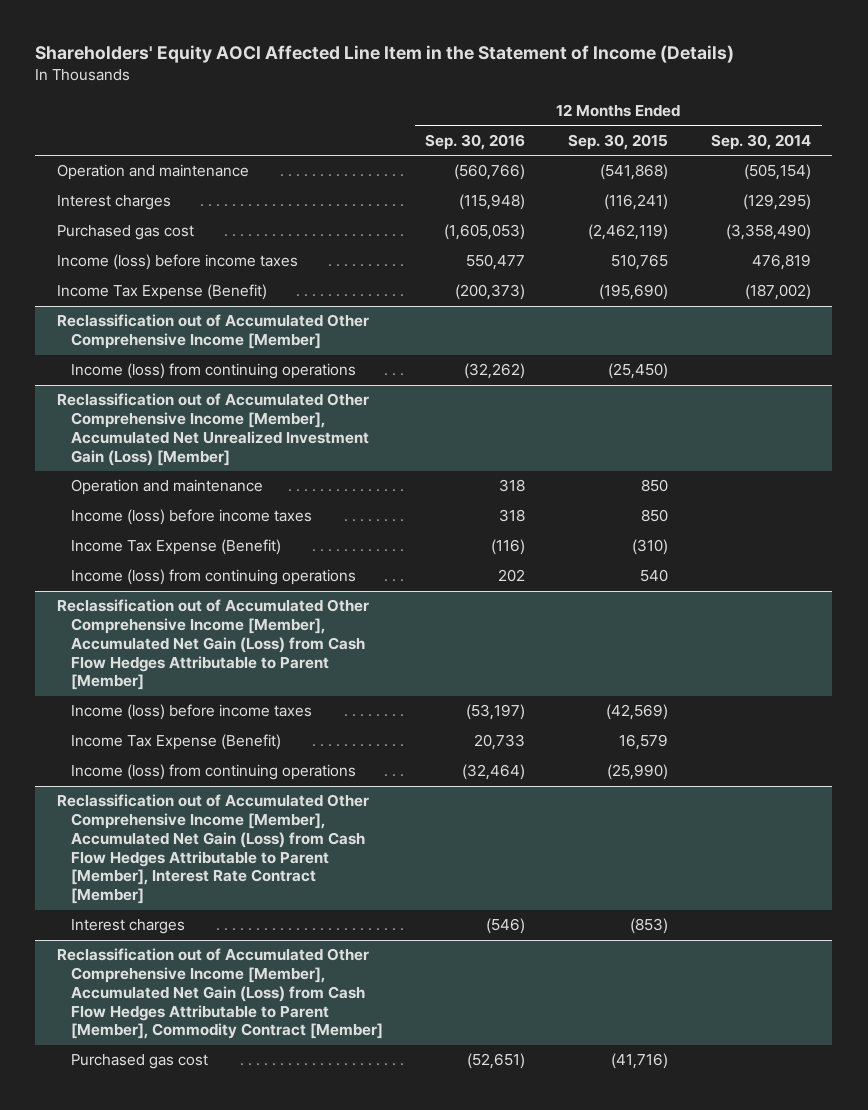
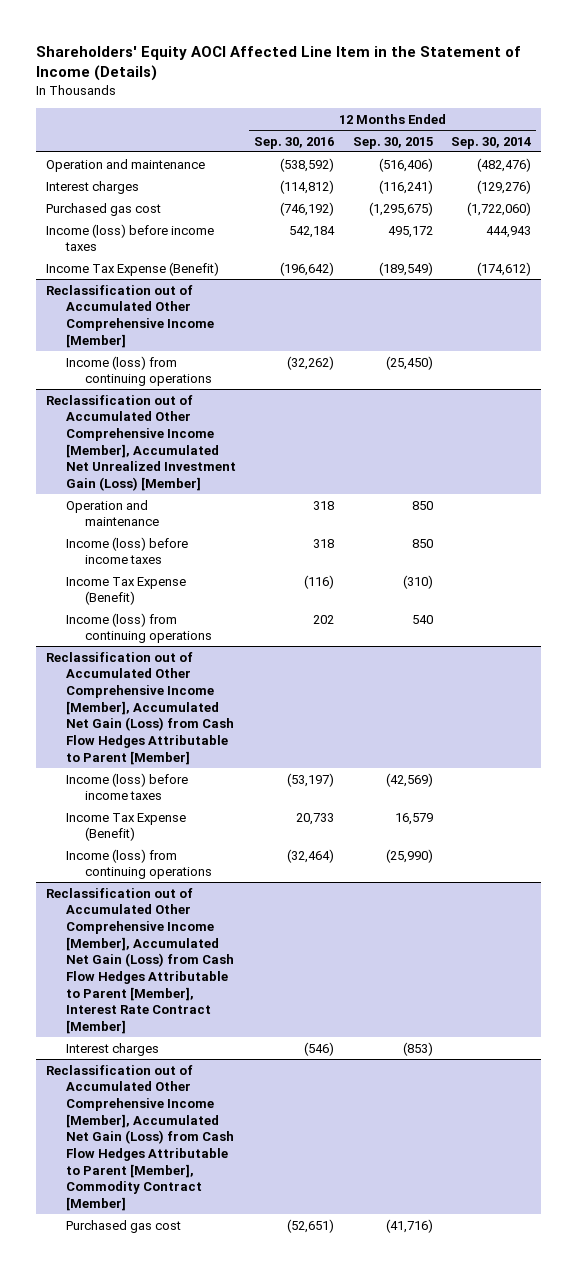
- Operation and maintenance | (560,766) | (541,868) | (505,154)
- Interest charges | (115,948) | (116,241) | (129,295)
- Purchased gas cost | (1,605,053) | (2,462,119) | (3,358,490)
- Income (loss) before income taxes | 550,477 | 510,765 | 476,819
- Income Tax Expense (Benefit) | (200,373) | (195,690) | (187,002)
+ Operation and maintenance | (538,592) | (516,406) | (482,476)
+ Interest charges | (114,812) | (116,241) | (129,276)
+ Purchased gas cost | (746,192) | (1,295,675) | (1,722,060)
+ Income (loss) before income taxes | 542,184 | 495,172 | 444,943
+ Income Tax Expense (Benefit) | (196,642) | (189,549) | (174,612)

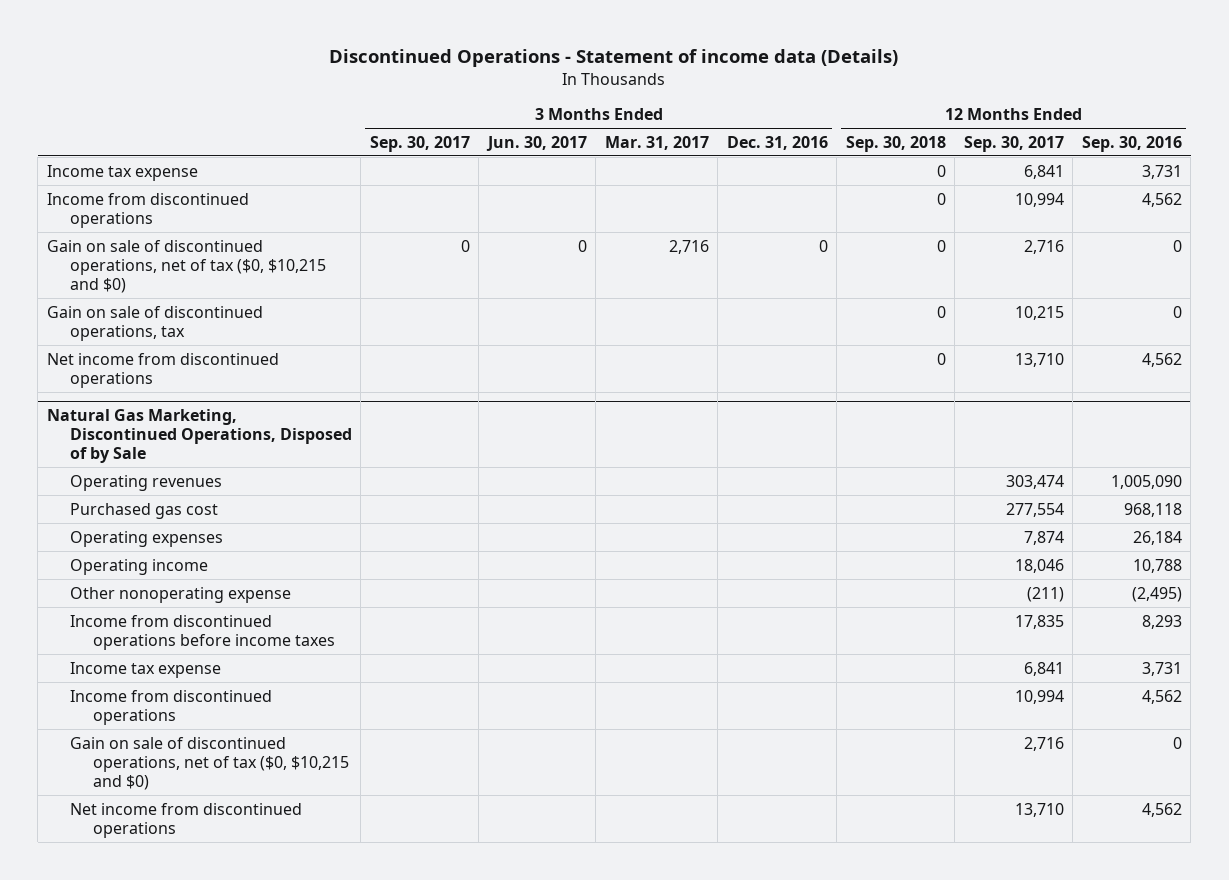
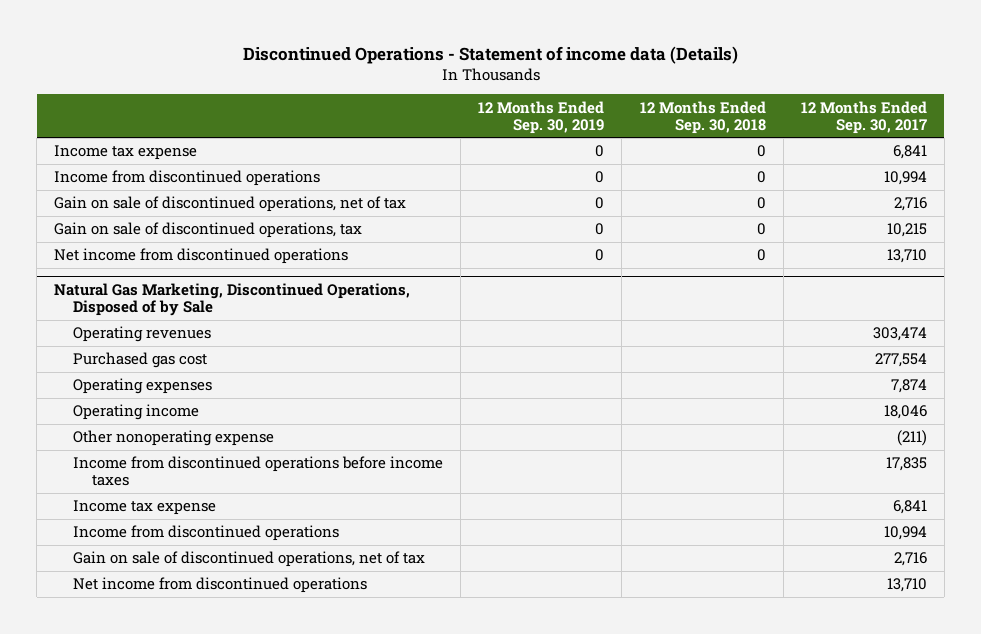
- | 3 Months Ended Sep. 30, 2017 | 3 Months Ended Jun. 30, 2017 | 3 Months Ended Mar. 31, 2017 | 3 Months Ended Dec. 31, 2016 | 12 Months Ended Sep. 30, 2018 | 12 Months Ended Sep. 30, 2017 | 12 Months Ended Sep. 30, 2016
+ | 12 Months Ended Sep. 30, 2019 | 12 Months Ended Sep. 30, 2018 | 12 Months Ended Sep. 30, 2017
- Gain on sale of discontinued operations, net of tax ($0, $10,215 and $0) | 0 | 0 | 2,716 | 0 | 0 | 2,716 | 0
+ Gain on sale of discontinued operations, net of tax | 0 | 0 | 2,716
@ Natural Gas Marketing, Discontinued Operations, Disposed of by Sale
- Gain on sale of discontinued operations, net of tax ($0, $10,215 and $0) | | | | | | 2,716 | 0
+ Gain on sale of discontinued operations, net of tax | | | 2,716

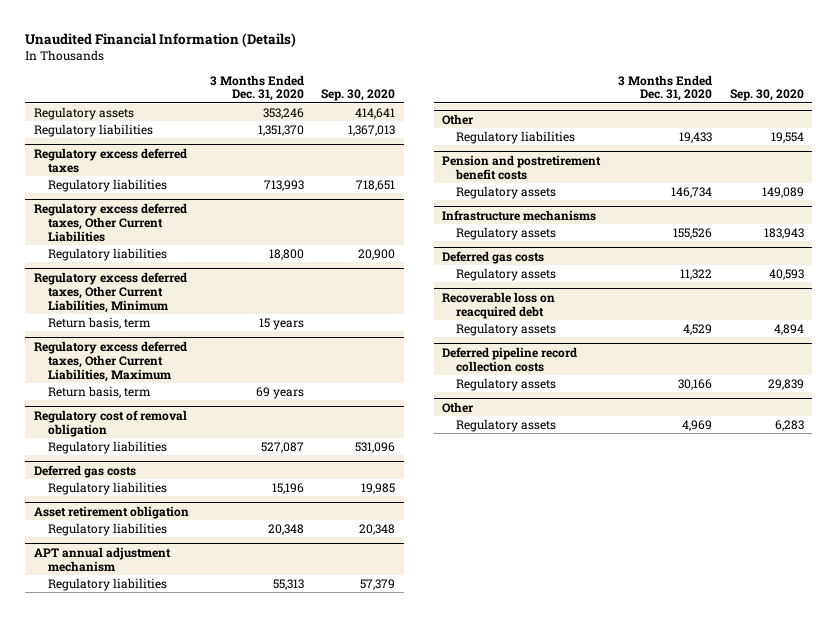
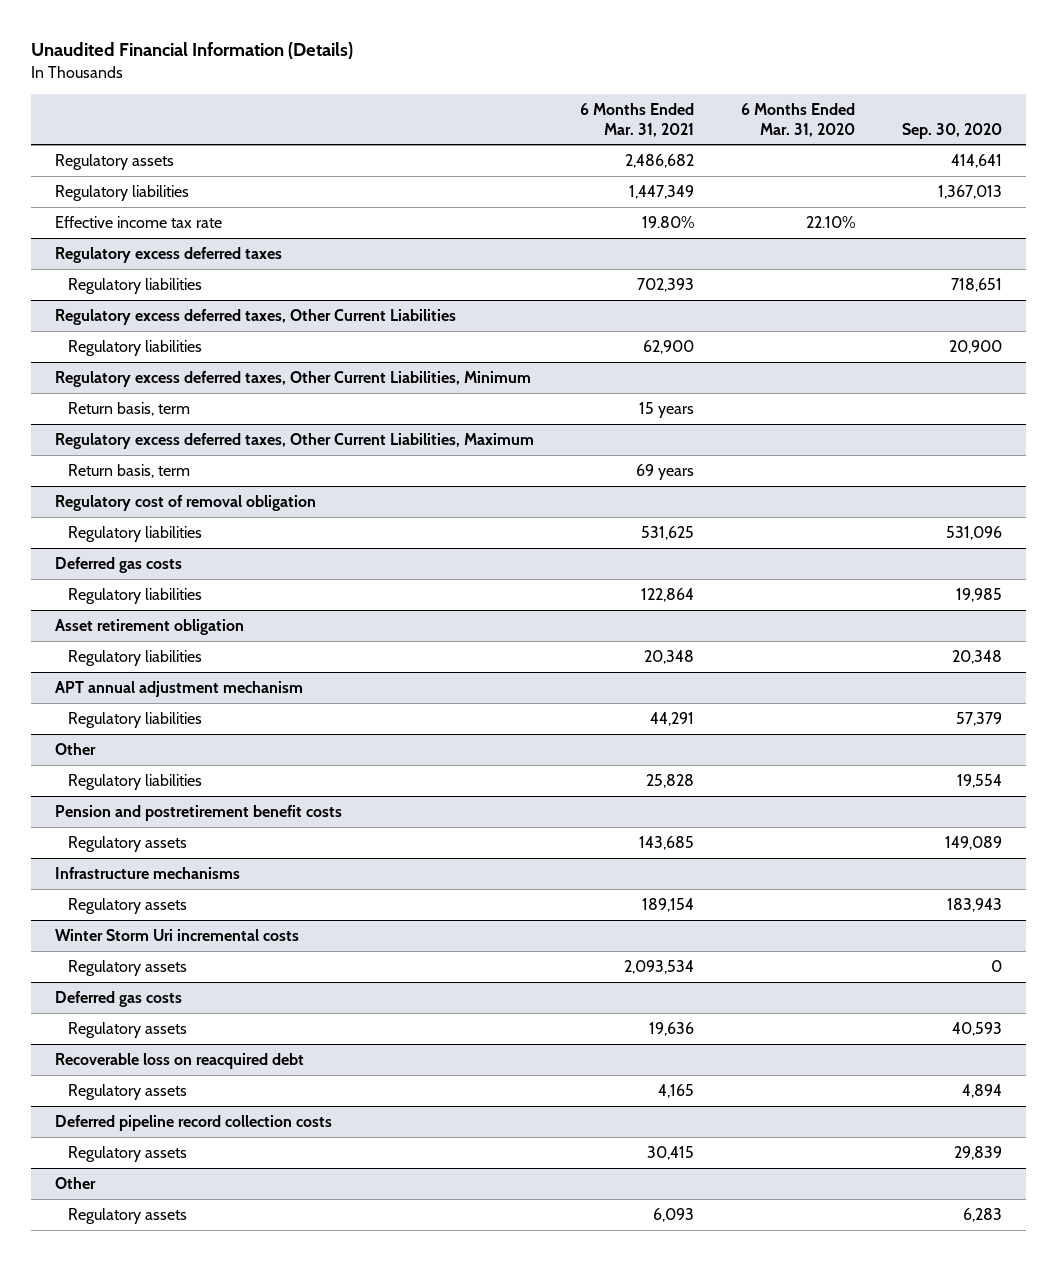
- | 3 Months Ended Dec. 31, 2020 | Sep. 30, 2020
+ | 6 Months Ended Mar. 31, 2021 | 6 Months Ended Mar. 31, 2020 | Sep. 30, 2020
+ Effective income tax rate | 19.80% | 22.10% |
+ Winter Storm Uri incremental costs
+ Regulatory assets | 2,093,534 | | 0

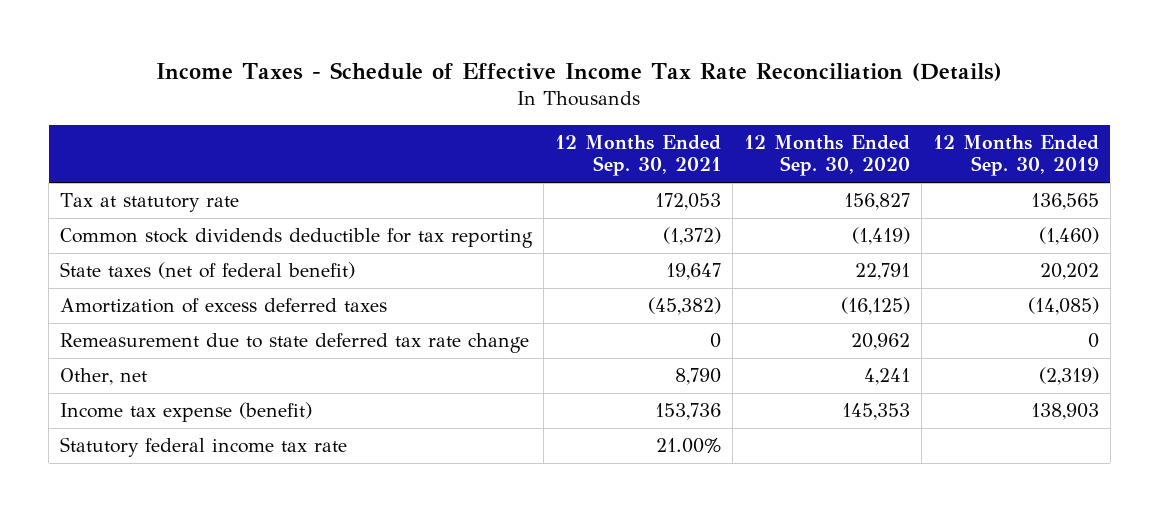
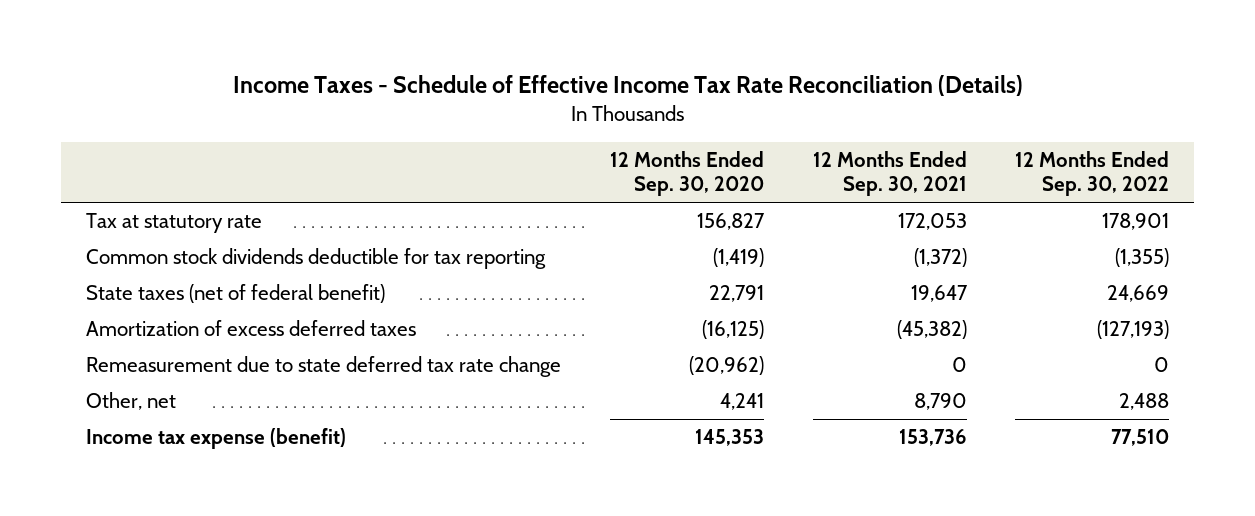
- | 12 Months Ended Sep. 30, 2021 | 12 Months Ended Sep. 30, 2020 | 12 Months Ended Sep. 30, 2019
+ | 12 Months Ended Sep. 30, 2020 | 12 Months Ended Sep. 30, 2021 | 12 Months Ended Sep. 30, 2022
- Remeasurement due to state deferred tax rate change | 0 | 20,962 | 0
+ Remeasurement due to state deferred tax rate change | (20,962) | 0 | 0
- Statutory federal income tax rate | 21.00% | |

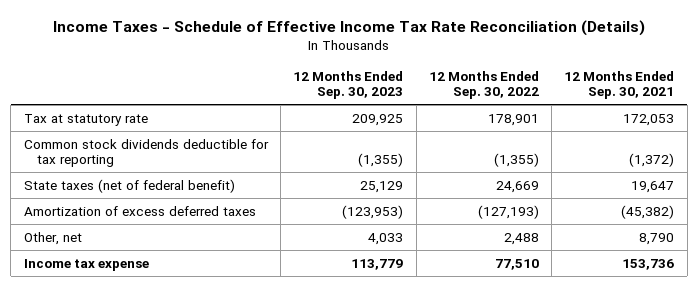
- | 12 Months Ended Sep. 30, 2020 | 12 Months Ended Sep. 30, 2021 | 12 Months Ended Sep. 30, 2022
+ | 12 Months Ended Sep. 30, 2023 | 12 Months Ended Sep. 30, 2022 | 12 Months Ended Sep. 30, 2021
- Remeasurement due to state deferred tax rate change | (20,962) | 0 | 0
- Income tax expense (benefit) | 145,353 | 153,736 | 77,510
+ Income tax expense | 113,779 | 77,510 | 153,736

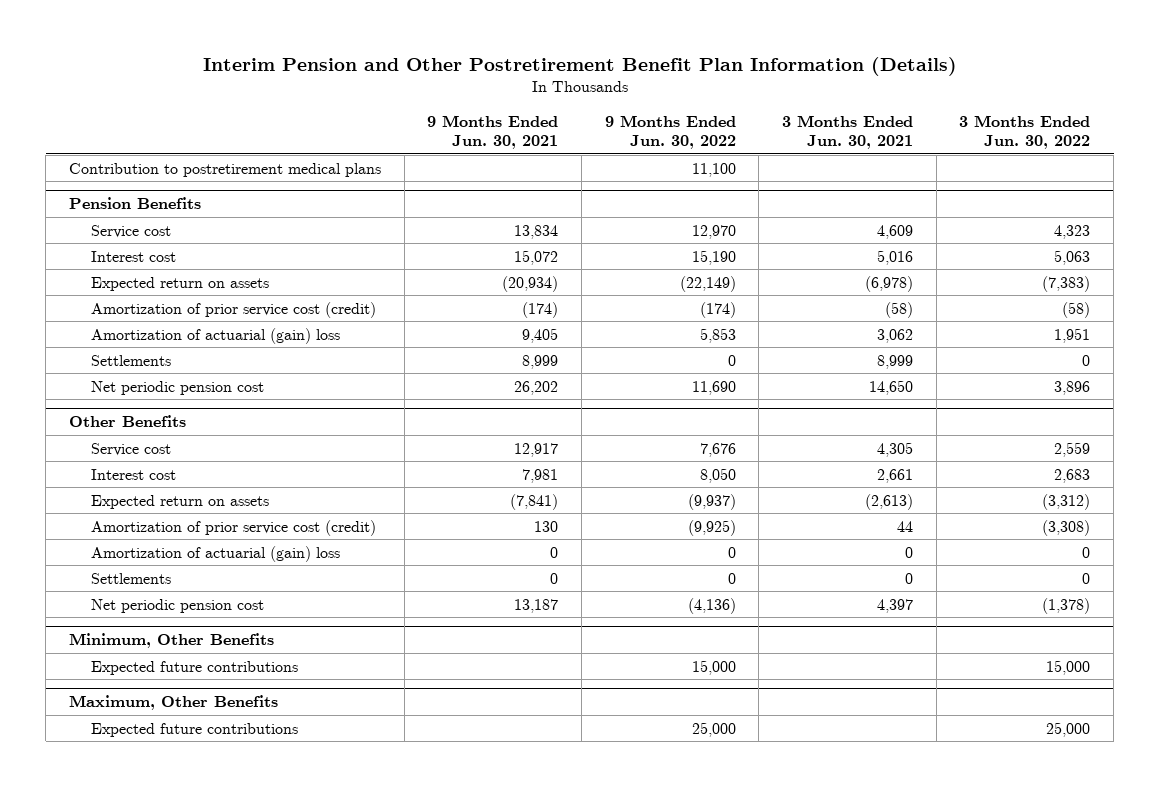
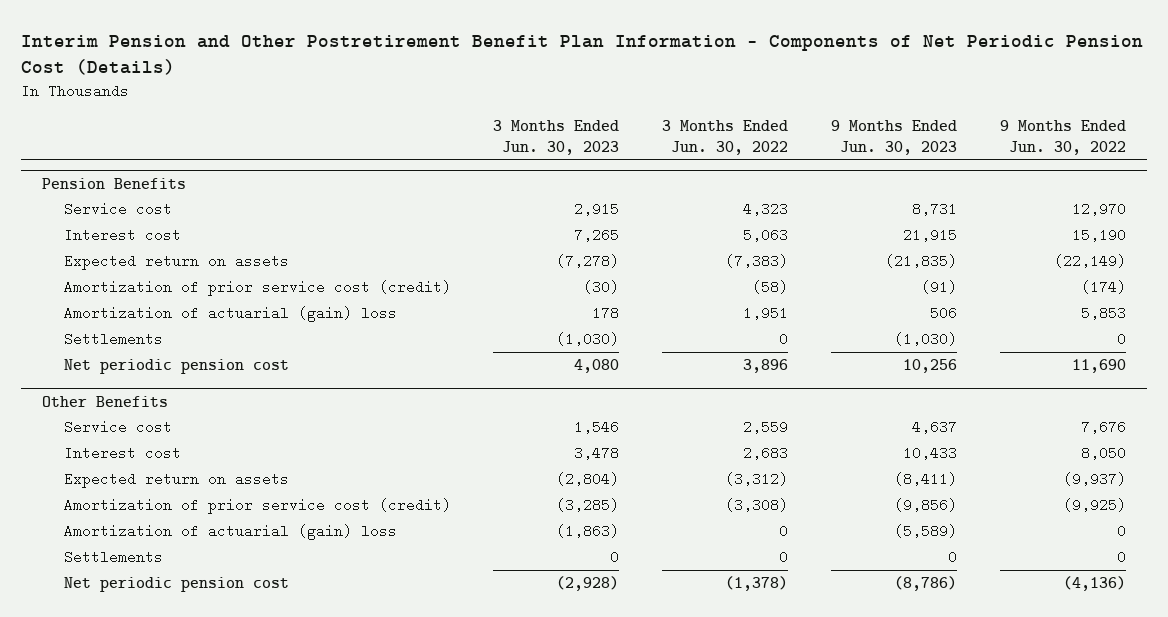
- Interim Pension and Other Postretirement Benefit Plan Information (Details)
+ Interim Pension and Other Postretirement Benefit Plan Information - Components of Net Periodic Pension Cost (Details)
- | 9 Months Ended Jun. 30, 2021 | 9 Months Ended Jun. 30, 2022 | 3 Months Ended Jun. 30, 2021 | 3 Months Ended Jun. 30, 2022
+ | 3 Months Ended Jun. 30, 2023 | 3 Months Ended Jun. 30, 2022 | 9 Months Ended Jun. 30, 2023 | 9 Months Ended Jun. 30, 2022
- Contribution to postretirement medical plans | | 11,100 | |
- Minimum, Other Benefits
- Expected future contributions | | 15,000 | | 15,000
- Maximum, Other Benefits
- Expected future contributions | | 25,000 | | 25,000

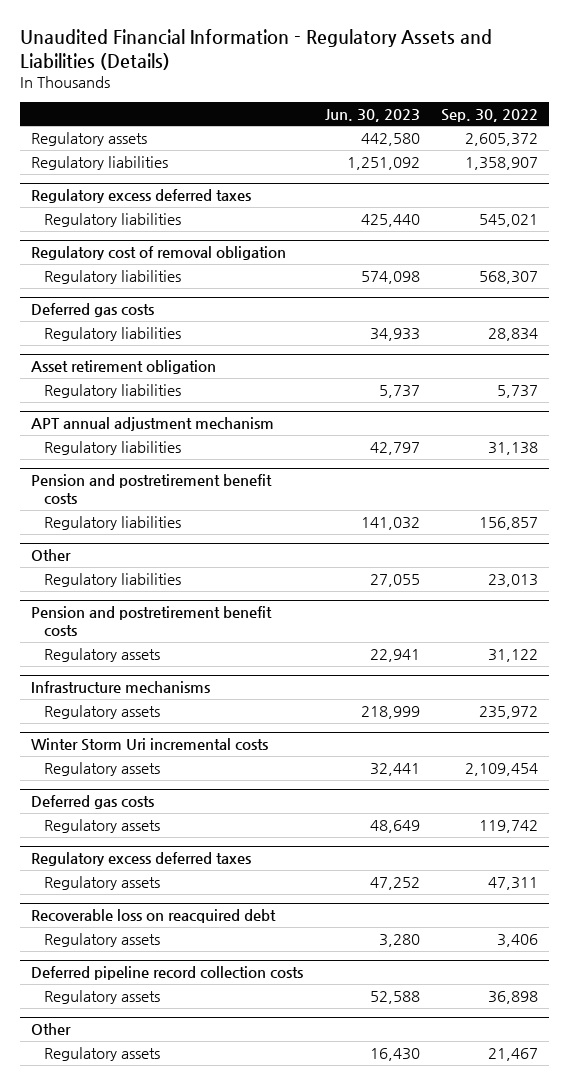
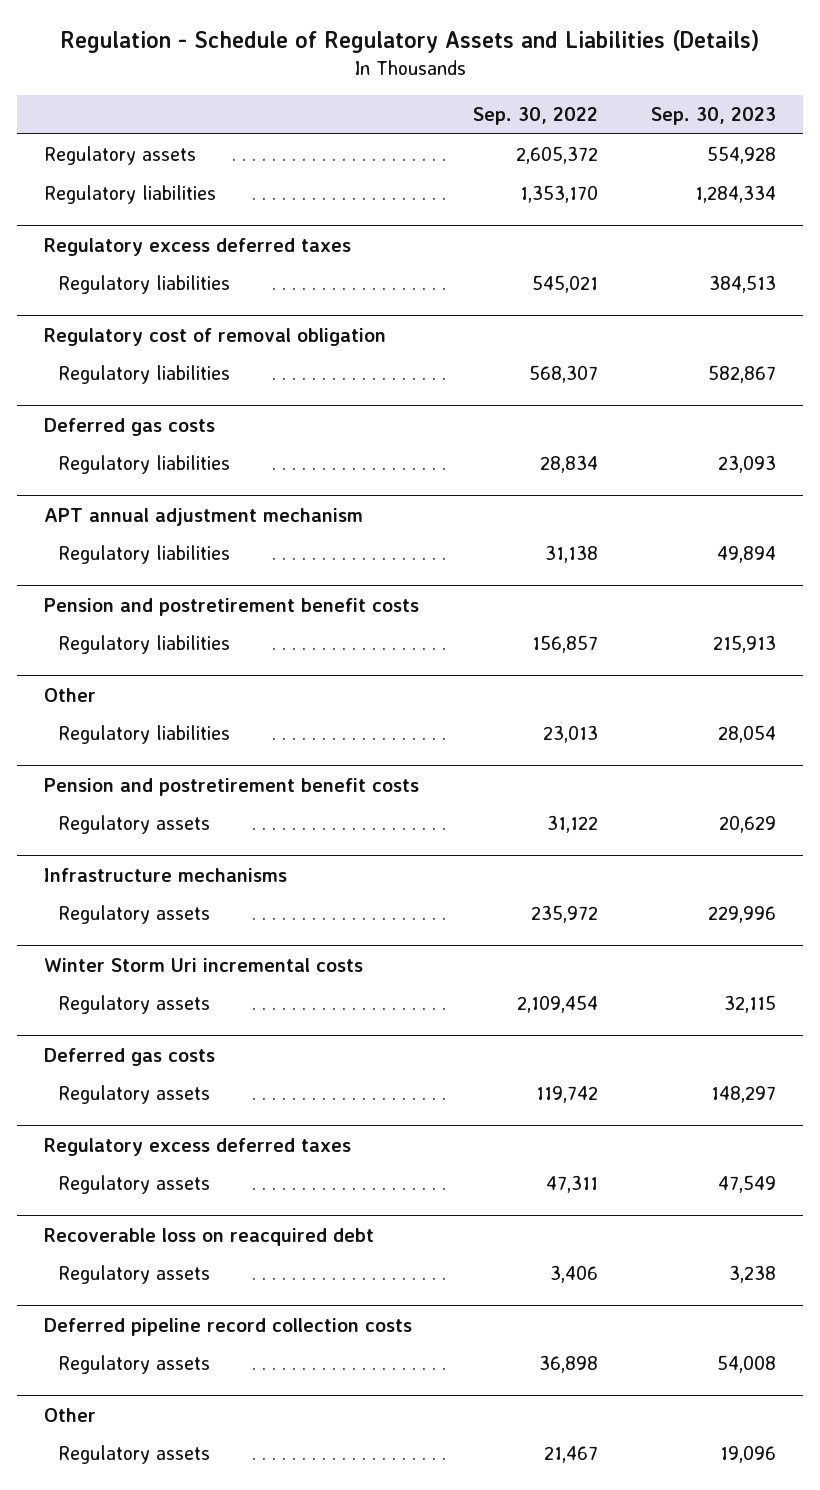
- Unaudited Financial Information - Regulatory Assets and Liabilities (Details)
+ Regulation - Schedule of Regulatory Assets and Liabilities (Details)
- | Jun. 30, 2023 | Sep. 30, 2022
+ | Sep. 30, 2022 | Sep. 30, 2023
- Regulatory liabilities | 1,251,092 | 1,358,907
+ Regulatory liabilities | 1,353,170 | 1,284,334
- Asset retirement obligation
- Regulatory liabilities | 5,737 | 5,737

